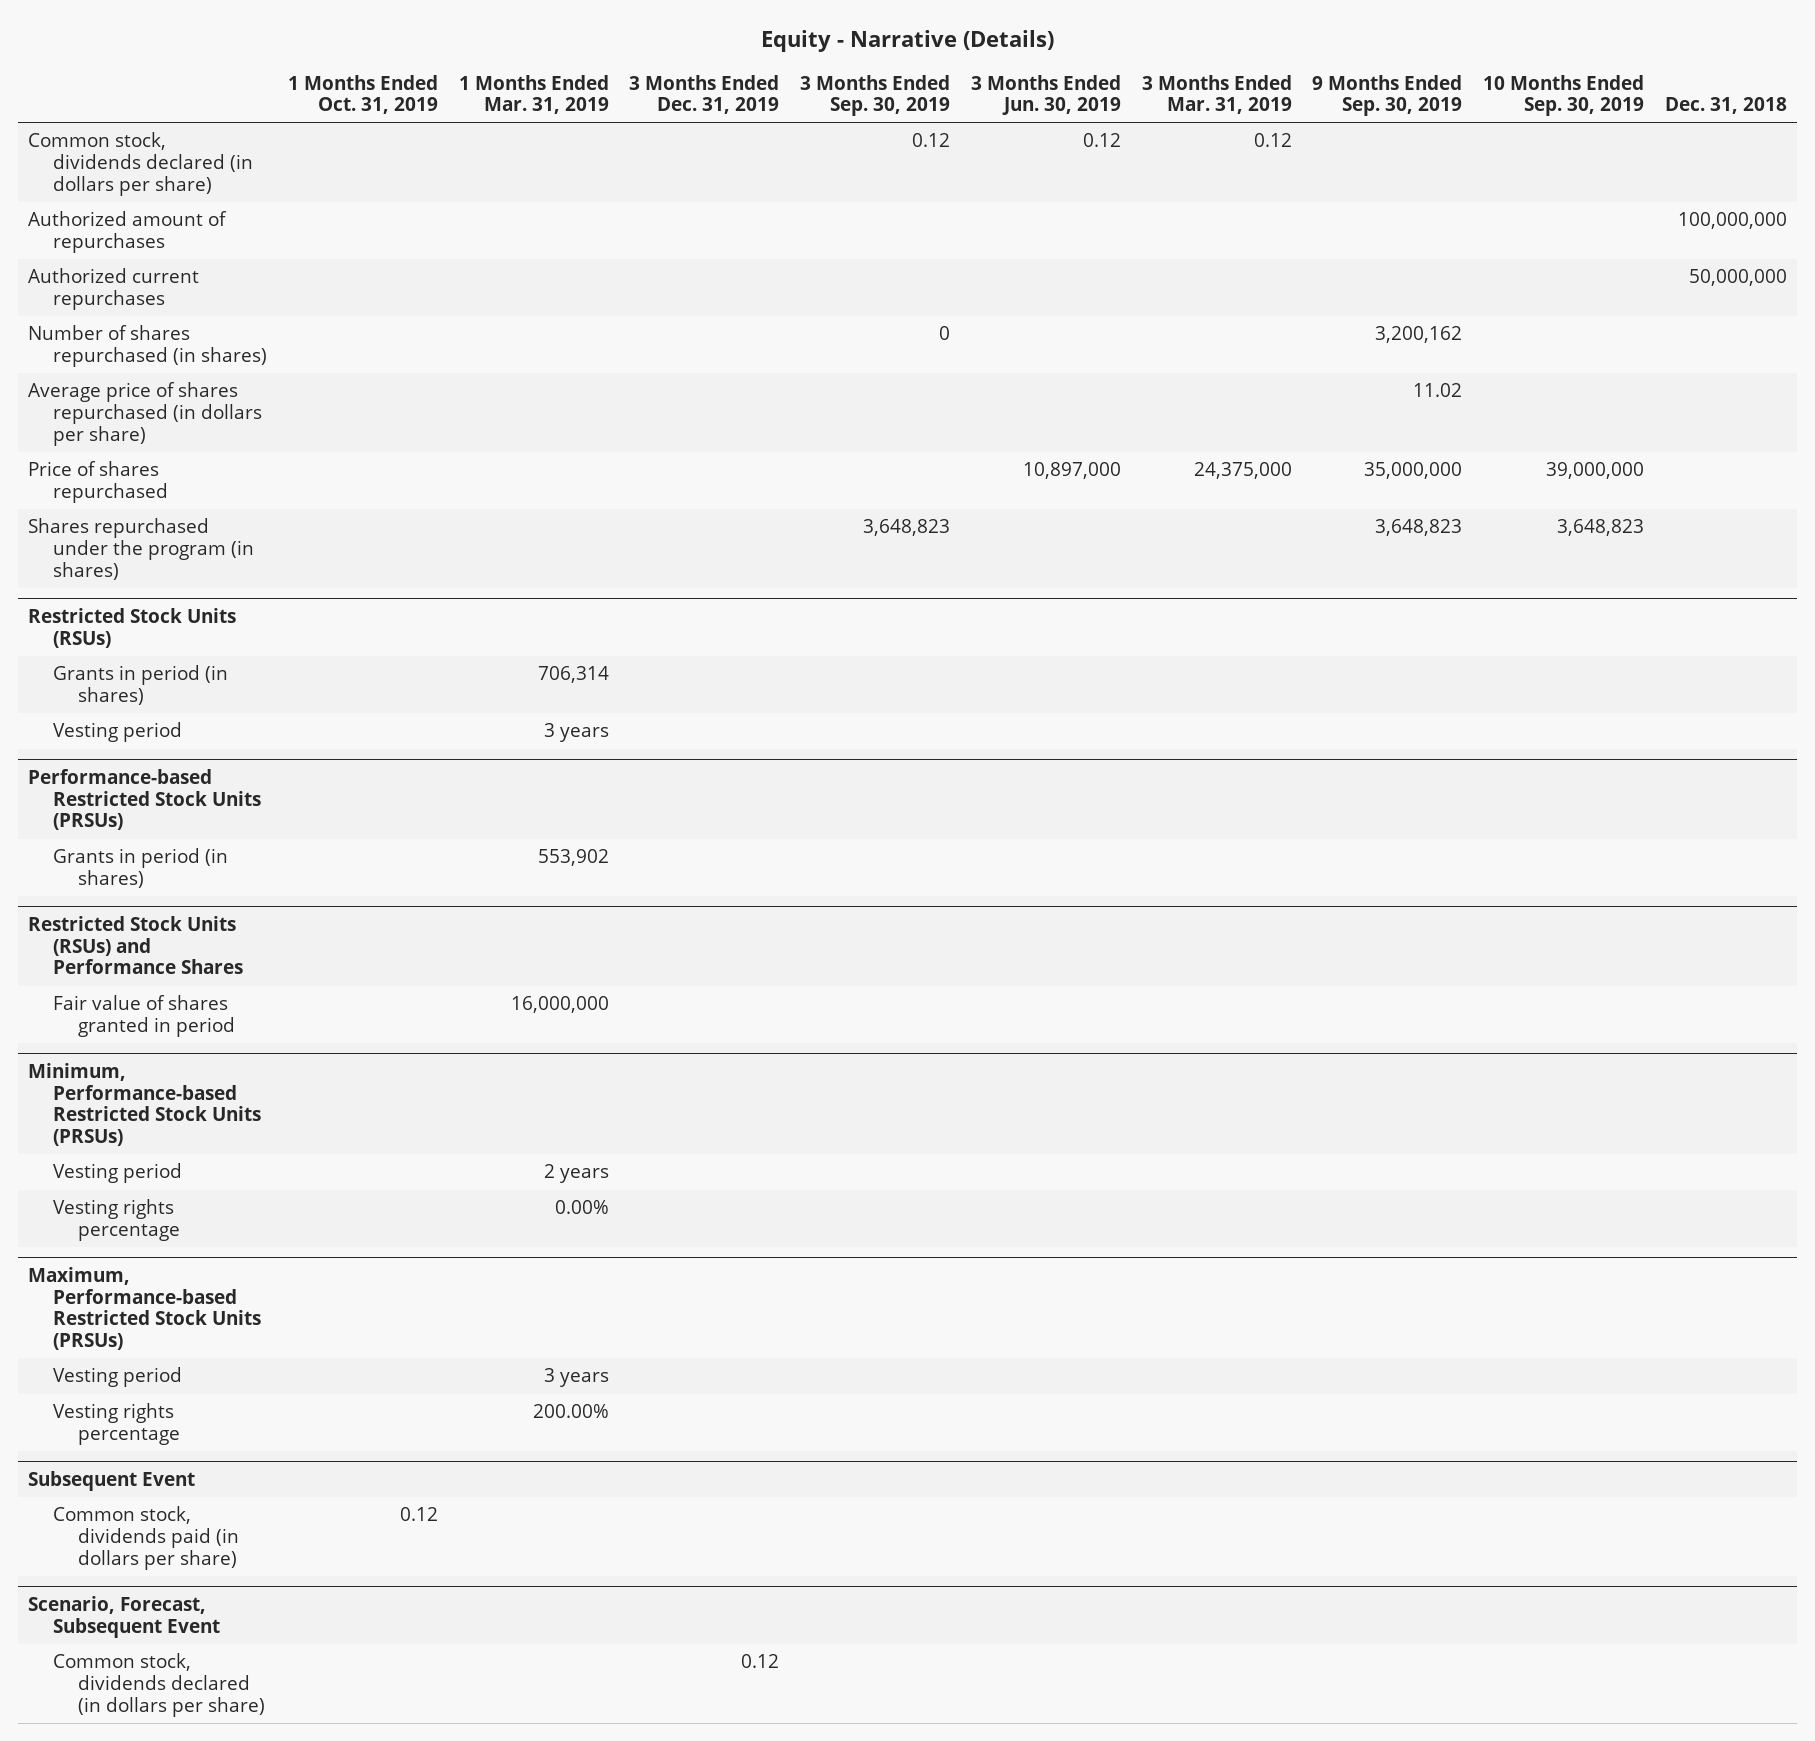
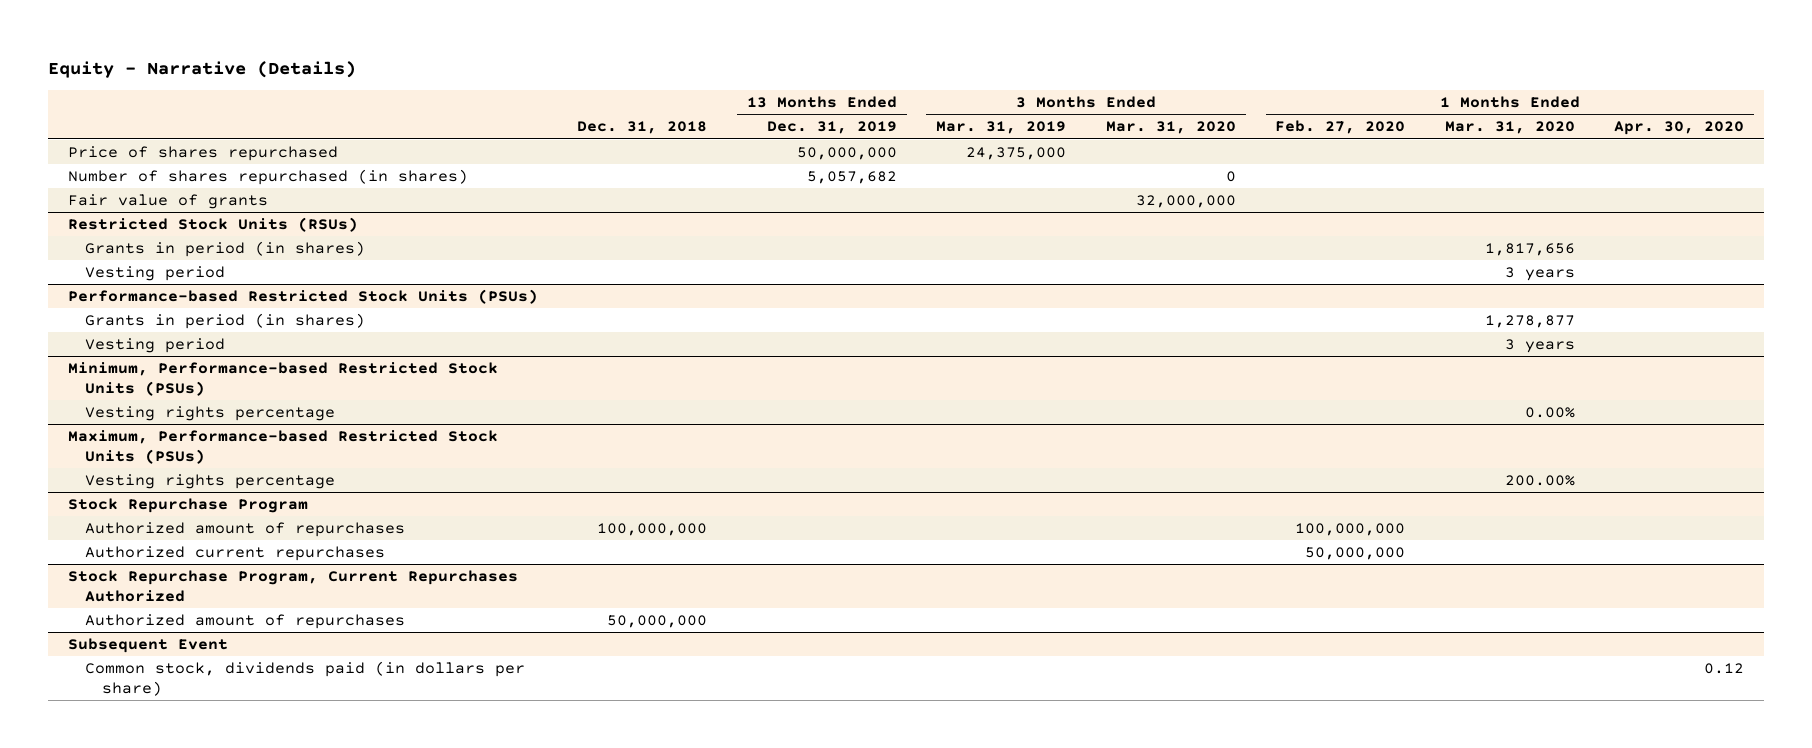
- | 1 Months Ended Oct. 31, 2019 | 1 Months Ended Mar. 31, 2019 | 3 Months Ended Dec. 31, 2019 | 3 Months Ended Sep. 30, 2019 | 3 Months Ended Jun. 30, 2019 | 3 Months Ended Mar. 31, 2019 | 9 Months Ended Sep. 30, 2019 | 10 Months Ended Sep. 30, 2019 | Dec. 31, 2018
+ | Dec. 31, 2018 | 13 Months Ended Dec. 31, 2019 | 3 Months Ended Mar. 31, 2019 | 3 Months Ended Mar. 31, 2020 | 1 Months Ended Feb. 27, 2020 | 1 Months Ended Mar. 31, 2020 | 1 Months Ended Apr. 30, 2020
- Common stock, dividends declared (in dollars per share) | | | | 0.12 | 0.12 | 0.12 | | |
- Authorized amount of repurchases | | | | | | | | | 100,000,000
- Authorized current repurchases | | | | | | | | | 50,000,000
- Average price of shares repurchased (in dollars per share) | | | | | | | 11.02 | |
- Shares repurchased under the program (in shares) | | | | 3,648,823 | | | 3,648,823 | 3,648,823 |
moved down: Number of shares repurchased (in shares) | | 5,057,682 | | 0 | | |
+ Fair value of grants | | | | 32,000,000 | | |
- Performance-based Restricted Stock Units (PRSUs)
+ Performance-based Restricted Stock Units (PSUs)
- Restricted Stock Units (RSUs) and Performance Shares
- Fair value of shares granted in period | | 16,000,000 | | | | | | |
- Minimum, Performance-based Restricted Stock Units (PRSUs)
- Vesting period | | 2 years | | | | | | |
+ Vesting period | | | | | | 3 years |
+ Minimum, Performance-based Restricted Stock Units (PSUs)
- Maximum, Performance-based Restricted Stock Units (PRSUs)
- Vesting period | | 3 years | | | | | | |
+ Maximum, Performance-based Restricted Stock Units (PSUs)
+ Stock Repurchase Program
+ Authorized amount of repurchases | 100,000,000 | | | | 100,000,000 | |
+ Authorized current repurchases | | | | | 50,000,000 | |
+ Stock Repurchase Program, Current Repurchases Authorized
+ Authorized amount of repurchases | 50,000,000 | | | | | |
- Scenario, Forecast, Subsequent Event
- Common stock, dividends declared (in dollars per share) | | | 0.12 | | | | | |

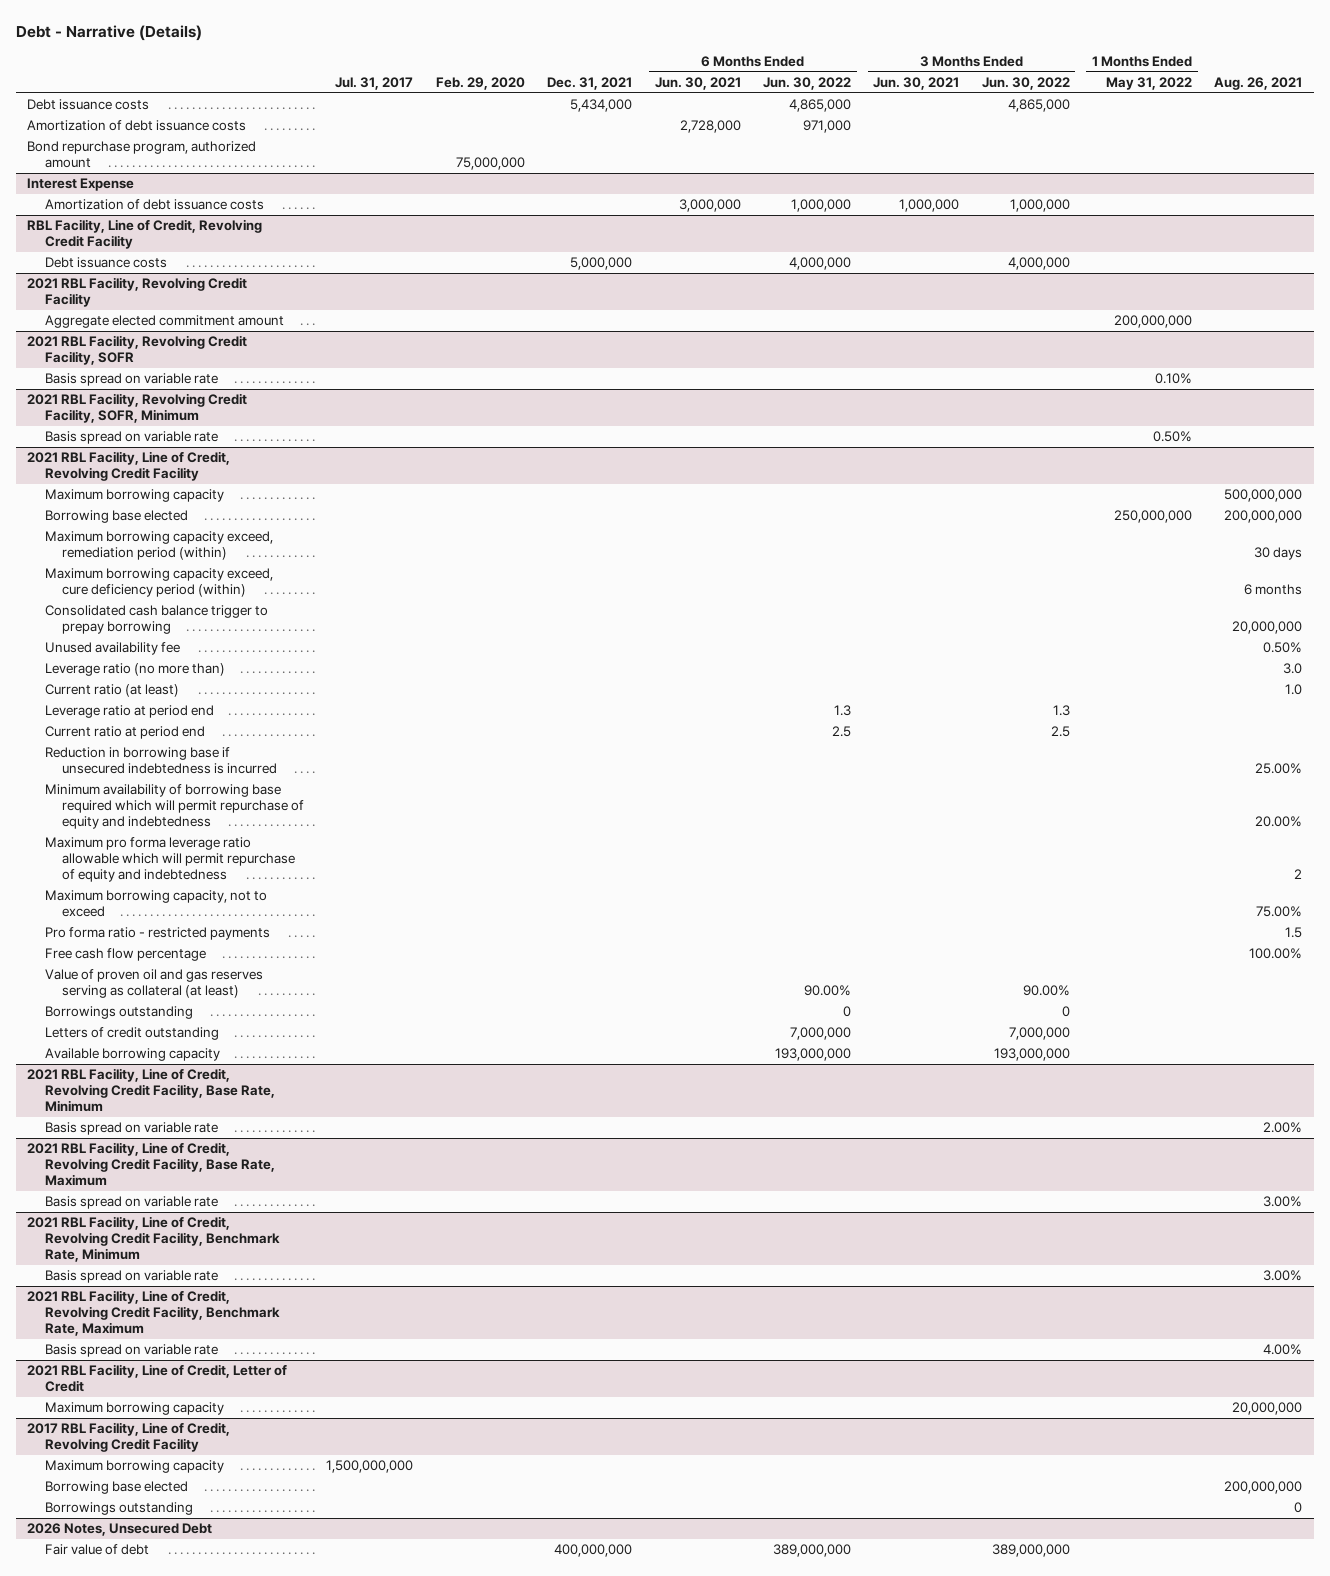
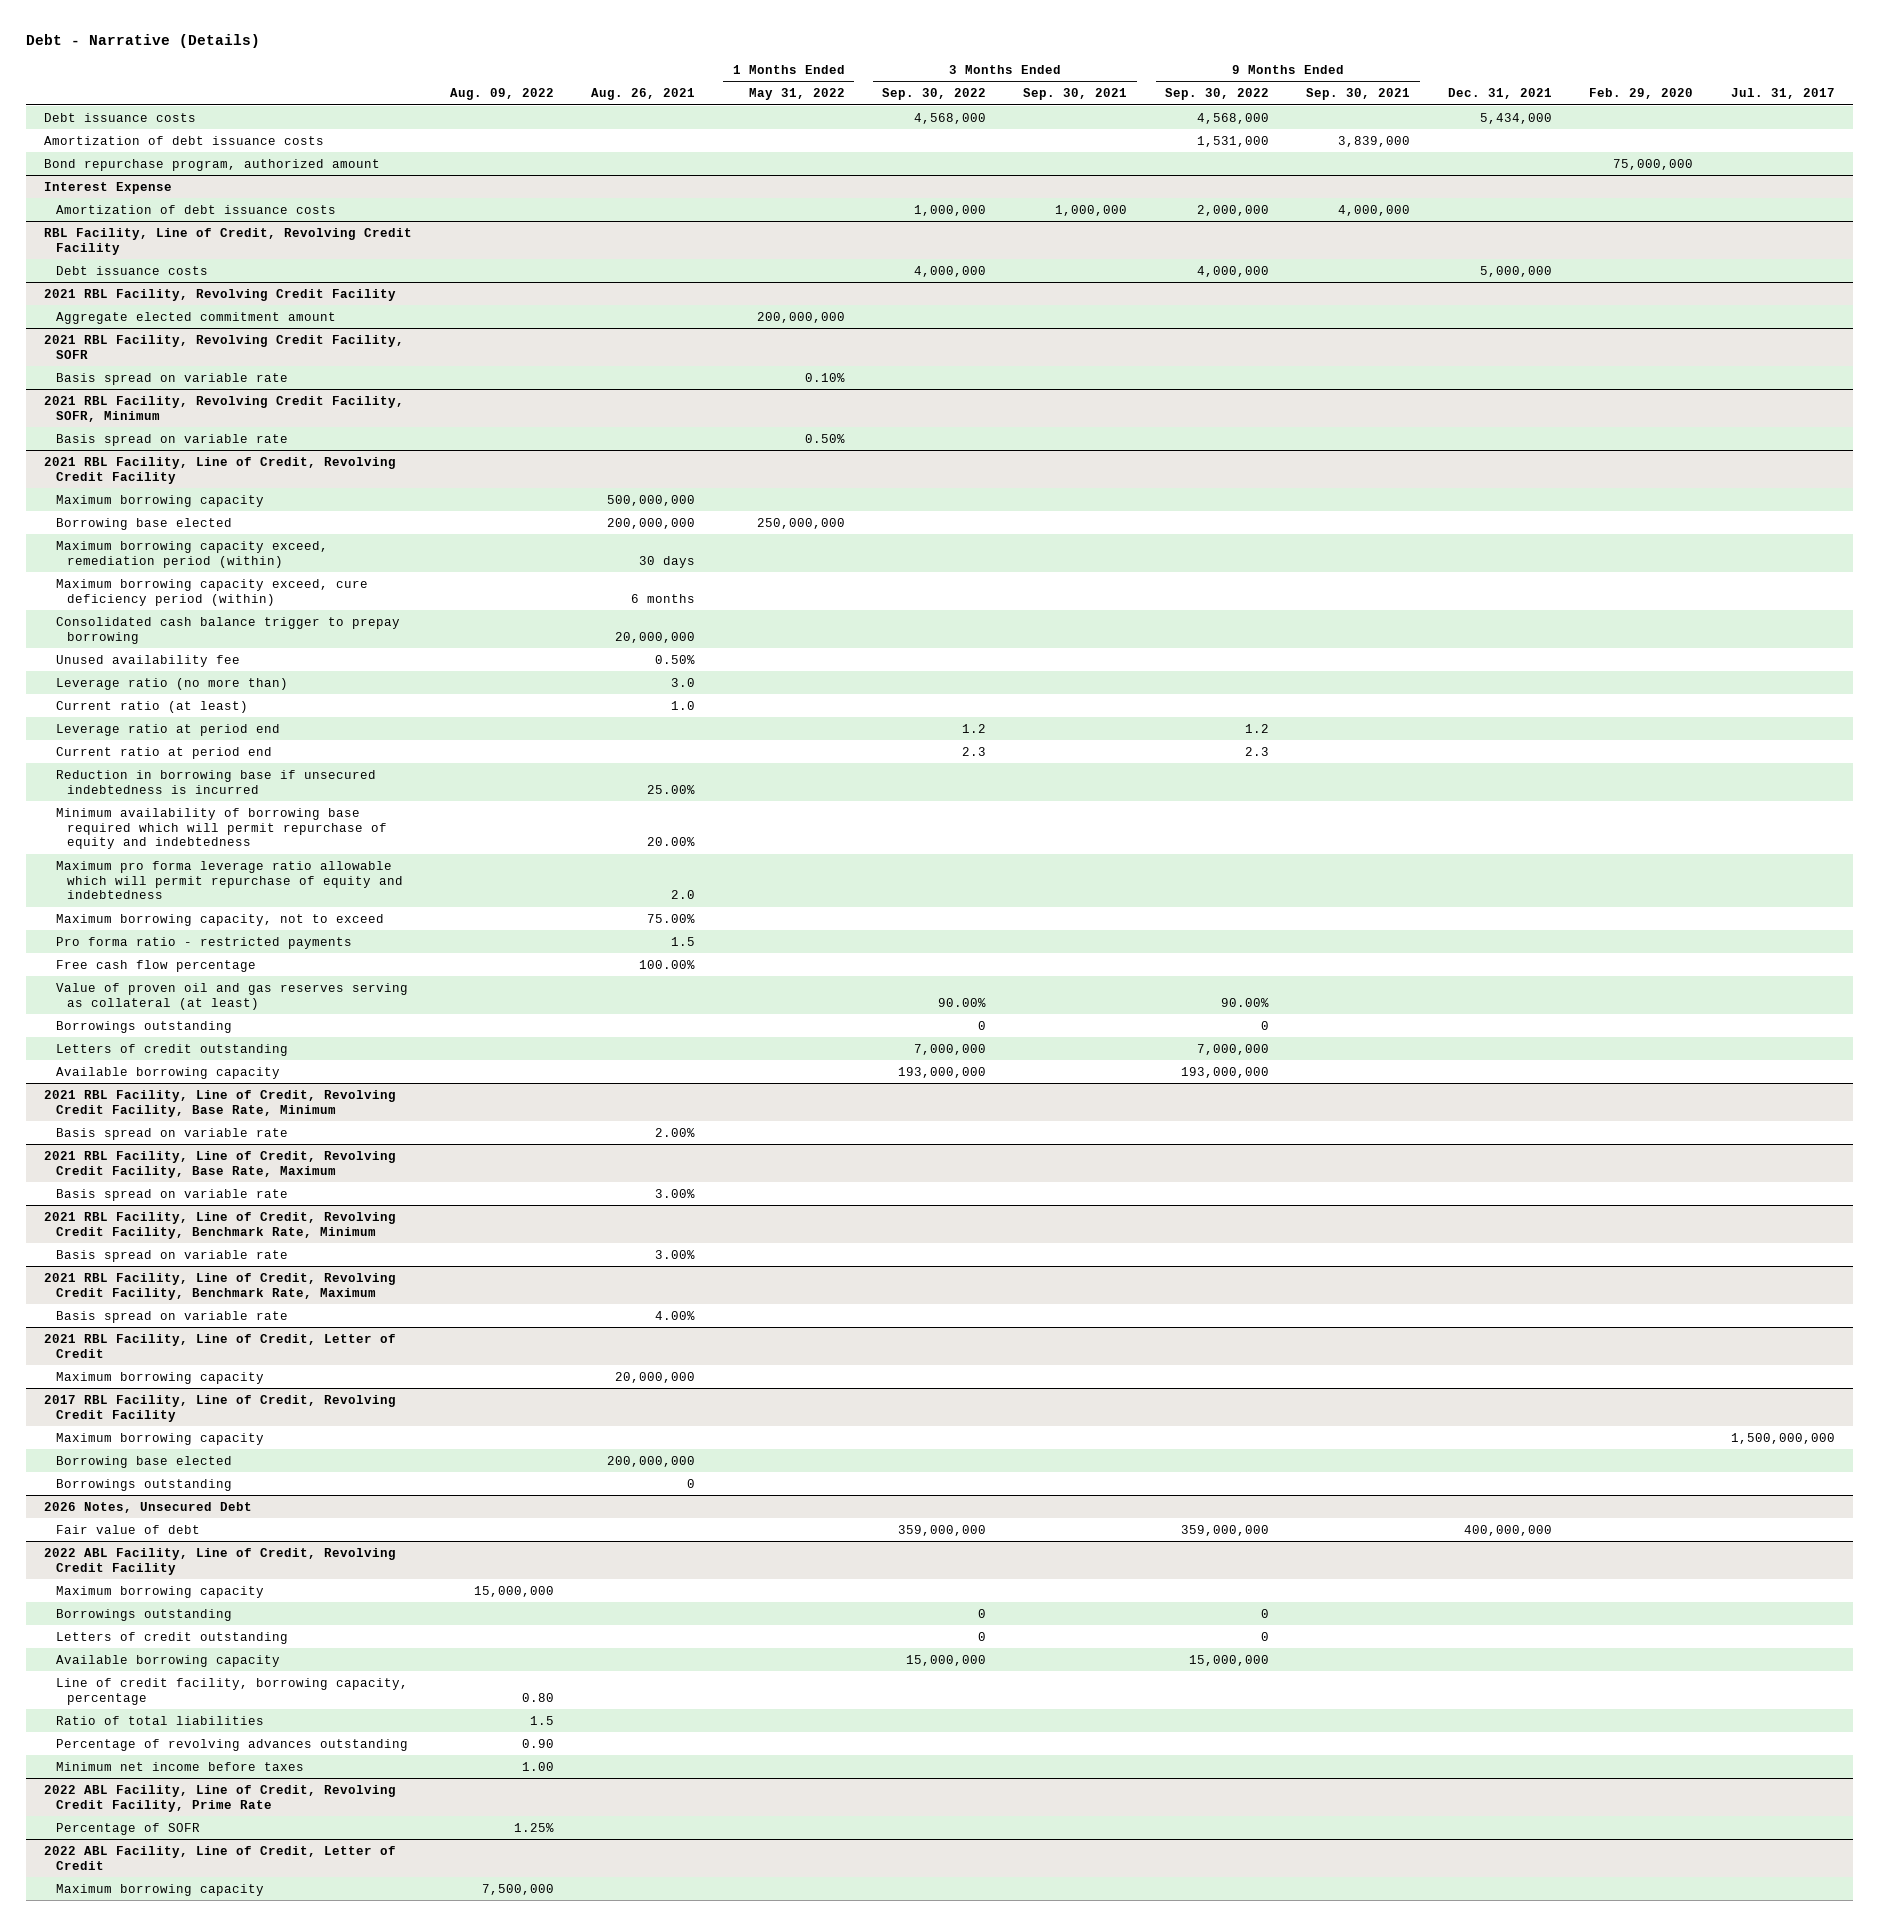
- | Jul. 31, 2017 | Feb. 29, 2020 | Dec. 31, 2021 | 6 Months Ended Jun. 30, 2021 | 6 Months Ended Jun. 30, 2022 | 3 Months Ended Jun. 30, 2021 | 3 Months Ended Jun. 30, 2022 | 1 Months Ended May 31, 2022 | Aug. 26, 2021
+ | Aug. 09, 2022 | Aug. 26, 2021 | 1 Months Ended May 31, 2022 | 3 Months Ended Sep. 30, 2022 | 3 Months Ended Sep. 30, 2021 | 9 Months Ended Sep. 30, 2022 | 9 Months Ended Sep. 30, 2021 | Dec. 31, 2021 | Feb. 29, 2020 | Jul. 31, 2017
@ 2021 RBL Facility, Line of Credit, Revolving Credit Facility
- Maximum pro forma leverage ratio allowable which will permit repurchase of equity and indebtedness | | | | | | | | | 2
+ Maximum pro forma leverage ratio allowable which will permit repurchase of equity and indebtedness | | 2.0 | | | | | | | |
+ 2022 ABL Facility, Line of Credit, Revolving Credit Facility
+ Maximum borrowing capacity | 15,000,000 | | | | | | | | |
+ Borrowings outstanding | | | | 0 | | 0 | | | |
+ Letters of credit outstanding | | | | 0 | | 0 | | | |
+ Available borrowing capacity | | | | 15,000,000 | | 15,000,000 | | | |
+ Line of credit facility, borrowing capacity, percentage | 0.80 | | | | | | | | |
+ Ratio of total liabilities | 1.5 | | | | | | | | |
+ Percentage of revolving advances outstanding | 0.90 | | | | | | | | |
+ Minimum net income before taxes | 1.00 | | | | | | | | |
+ 2022 ABL Facility, Line of Credit, Revolving Credit Facility, Prime Rate
+ Percentage of SOFR | 1.25% | | | | | | | | |
+ 2022 ABL Facility, Line of Credit, Letter of Credit
+ Maximum borrowing capacity | 7,500,000 | | | | | | | | |

